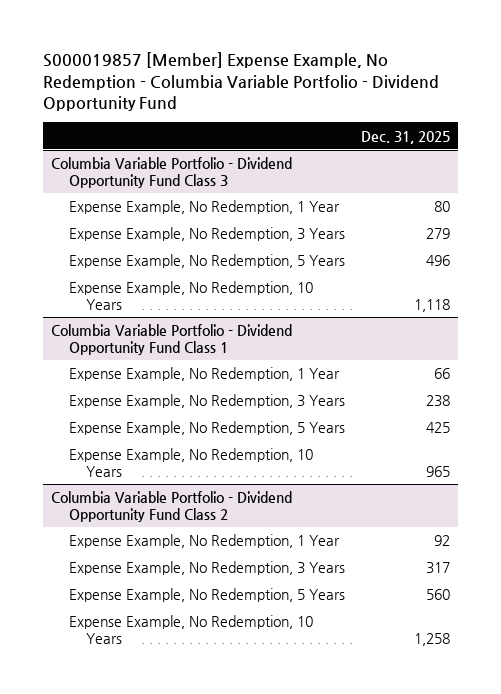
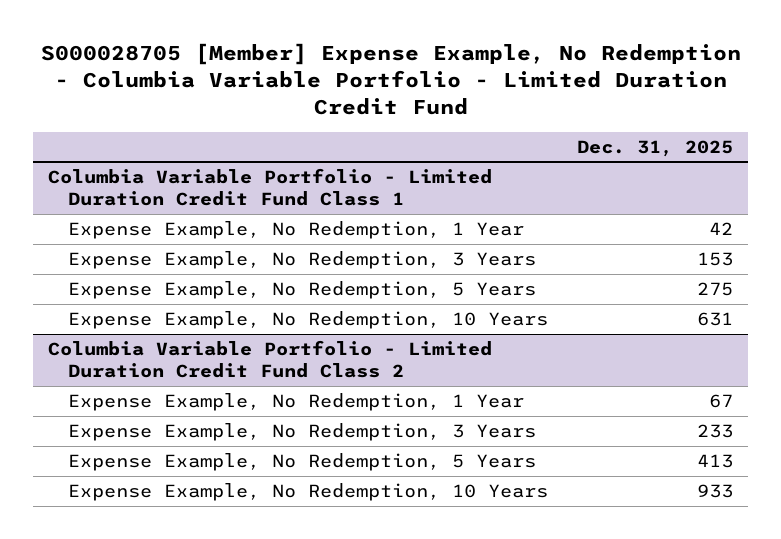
- S000019857 [Member] Expense Example, No Redemption - Columbia Variable Portfolio - Dividend Opportunity Fund
+ S000028705 [Member] Expense Example, No Redemption - Columbia Variable Portfolio - Limited Duration Credit Fund
- Columbia Variable Portfolio - Dividend Opportunity Fund Class 3
- Expense Example, No Redemption, 1 Year | 80
- Expense Example, No Redemption, 3 Years | 279
- Expense Example, No Redemption, 5 Years | 496
- Expense Example, No Redemption, 10 Years | 1,118
- Columbia Variable Portfolio - Dividend Opportunity Fund Class 1
- Expense Example, No Redemption, 1 Year | 66
- Expense Example, No Redemption, 3 Years | 238
- Expense Example, No Redemption, 5 Years | 425
- Expense Example, No Redemption, 10 Years | 965
- Columbia Variable Portfolio - Dividend Opportunity Fund Class 2
- Expense Example, No Redemption, 1 Year | 92
- Expense Example, No Redemption, 3 Years | 317
- Expense Example, No Redemption, 5 Years | 560
- Expense Example, No Redemption, 10 Years | 1,258
+ Columbia Variable Portfolio - Limited Duration Credit Fund Class 1
+ Expense Example, No Redemption, 1 Year | 42
+ Expense Example, No Redemption, 3 Years | 153
+ Expense Example, No Redemption, 5 Years | 275
+ Expense Example, No Redemption, 10 Years | 631
+ Columbia Variable Portfolio - Limited Duration Credit Fund Class 2
+ Expense Example, No Redemption, 1 Year | 67
+ Expense Example, No Redemption, 3 Years | 233
+ Expense Example, No Redemption, 5 Years | 413
+ Expense Example, No Redemption, 10 Years | 933

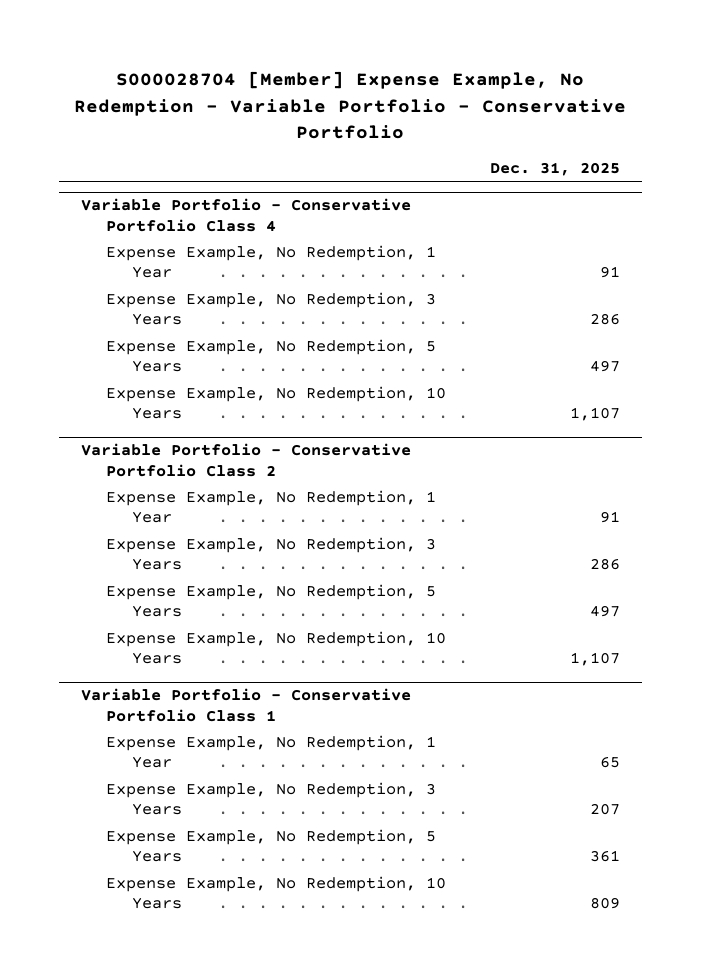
- S000028705 [Member] Expense Example, No Redemption - Columbia Variable Portfolio - Limited Duration Credit Fund
+ S000028704 [Member] Expense Example, No Redemption - Variable Portfolio - Conservative Portfolio
- Columbia Variable Portfolio - Limited Duration Credit Fund Class 1
- Expense Example, No Redemption, 1 Year | 42
- Expense Example, No Redemption, 3 Years | 153
- Expense Example, No Redemption, 5 Years | 275
- Expense Example, No Redemption, 10 Years | 631
- Columbia Variable Portfolio - Limited Duration Credit Fund Class 2
- Expense Example, No Redemption, 1 Year | 67
- Expense Example, No Redemption, 3 Years | 233
- Expense Example, No Redemption, 5 Years | 413
- Expense Example, No Redemption, 10 Years | 933
+ Variable Portfolio - Conservative Portfolio Class 4
+ Expense Example, No Redemption, 1 Year | 91
+ Expense Example, No Redemption, 3 Years | 286
+ Expense Example, No Redemption, 5 Years | 497
+ Expense Example, No Redemption, 10 Years | 1,107
+ Variable Portfolio - Conservative Portfolio Class 2
+ Expense Example, No Redemption, 1 Year | 91
+ Expense Example, No Redemption, 3 Years | 286
+ Expense Example, No Redemption, 5 Years | 497
+ Expense Example, No Redemption, 10 Years | 1,107
+ Variable Portfolio - Conservative Portfolio Class 1
+ Expense Example, No Redemption, 1 Year | 65
+ Expense Example, No Redemption, 3 Years | 207
+ Expense Example, No Redemption, 5 Years | 361
+ Expense Example, No Redemption, 10 Years | 809

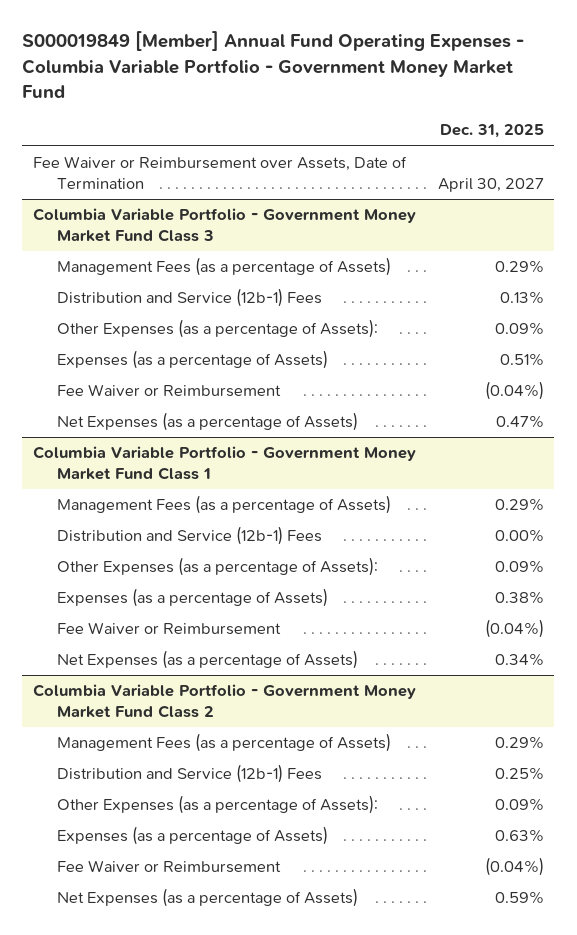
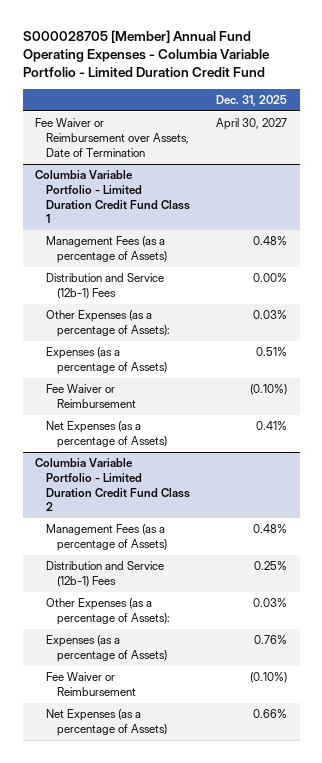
- S000019849 [Member] Annual Fund Operating Expenses - Columbia Variable Portfolio - Government Money Market Fund
+ S000028705 [Member] Annual Fund Operating Expenses - Columbia Variable Portfolio - Limited Duration Credit Fund
- Columbia Variable Portfolio - Government Money Market Fund Class 3
- Management Fees (as a percentage of Assets) | 0.29%
- Distribution and Service (12b-1) Fees | 0.13%
- Other Expenses (as a percentage of Assets): | 0.09%
- Expenses (as a percentage of Assets) | 0.51%
- Fee Waiver or Reimbursement | (0.04%)
- Net Expenses (as a percentage of Assets) | 0.47%
- Columbia Variable Portfolio - Government Money Market Fund Class 1
- Management Fees (as a percentage of Assets) | 0.29%
+ Columbia Variable Portfolio - Limited Duration Credit Fund Class 1
+ Management Fees (as a percentage of Assets) | 0.48%
- Other Expenses (as a percentage of Assets): | 0.09%
- Expenses (as a percentage of Assets) | 0.38%
- Fee Waiver or Reimbursement | (0.04%)
- Net Expenses (as a percentage of Assets) | 0.34%
- Columbia Variable Portfolio - Government Money Market Fund Class 2
- Management Fees (as a percentage of Assets) | 0.29%
+ Other Expenses (as a percentage of Assets): | 0.03%
+ Expenses (as a percentage of Assets) | 0.51%
+ Fee Waiver or Reimbursement | (0.10%)
+ Net Expenses (as a percentage of Assets) | 0.41%
+ Columbia Variable Portfolio - Limited Duration Credit Fund Class 2
+ Management Fees (as a percentage of Assets) | 0.48%
- Other Expenses (as a percentage of Assets): | 0.09%
- Expenses (as a percentage of Assets) | 0.63%
- Fee Waiver or Reimbursement | (0.04%)
- Net Expenses (as a percentage of Assets) | 0.59%
+ Other Expenses (as a percentage of Assets): | 0.03%
+ Expenses (as a percentage of Assets) | 0.76%
+ Fee Waiver or Reimbursement | (0.10%)
+ Net Expenses (as a percentage of Assets) | 0.66%

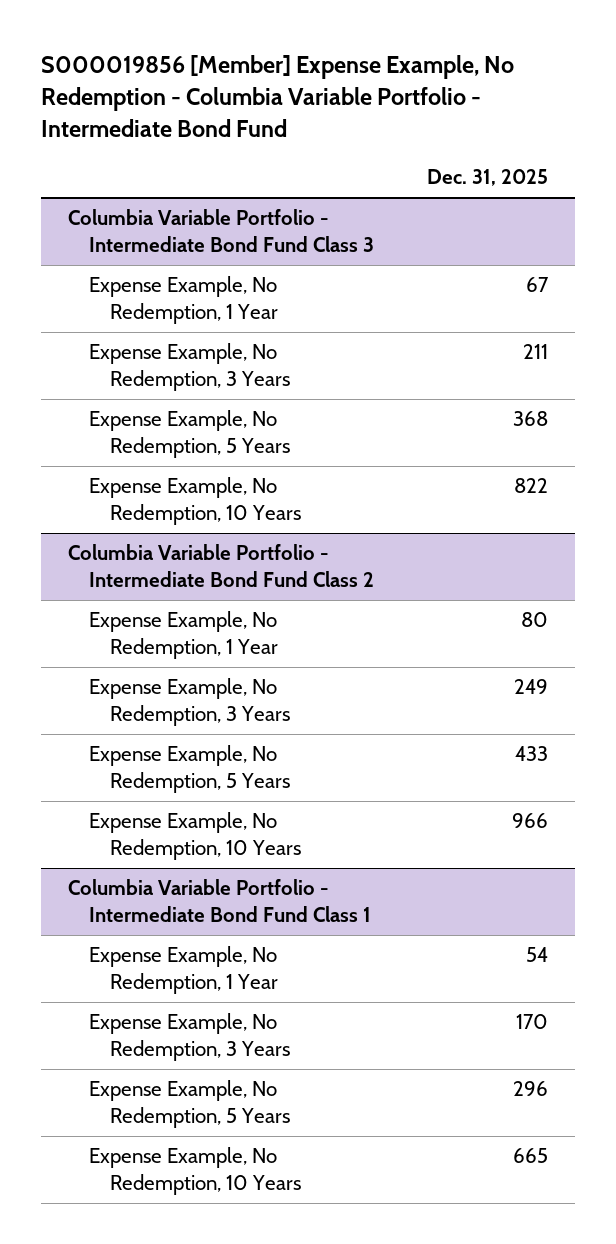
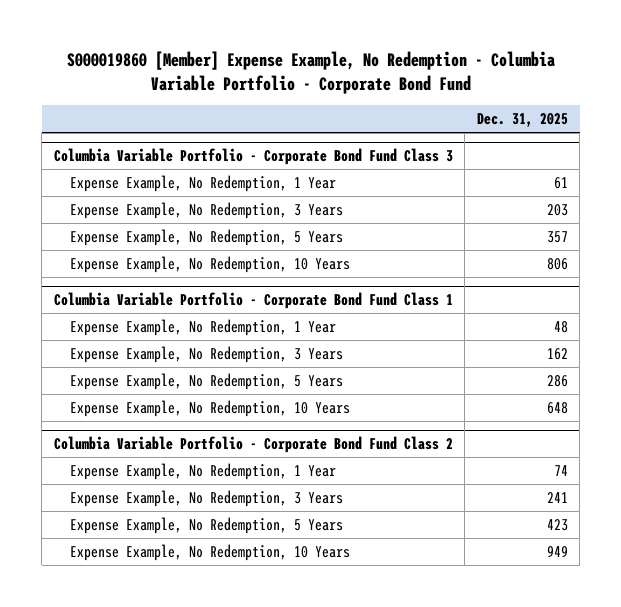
- S000019856 [Member] Expense Example, No Redemption - Columbia Variable Portfolio - Intermediate Bond Fund
+ S000019860 [Member] Expense Example, No Redemption - Columbia Variable Portfolio - Corporate Bond Fund
- Columbia Variable Portfolio - Intermediate Bond Fund Class 3
- Expense Example, No Redemption, 1 Year | 67
- Expense Example, No Redemption, 3 Years | 211
- Expense Example, No Redemption, 5 Years | 368
- Expense Example, No Redemption, 10 Years | 822
- Columbia Variable Portfolio - Intermediate Bond Fund Class 2
- Expense Example, No Redemption, 1 Year | 80
- Expense Example, No Redemption, 3 Years | 249
- Expense Example, No Redemption, 5 Years | 433
- Expense Example, No Redemption, 10 Years | 966
- Columbia Variable Portfolio - Intermediate Bond Fund Class 1
- Expense Example, No Redemption, 1 Year | 54
- Expense Example, No Redemption, 3 Years | 170
- Expense Example, No Redemption, 5 Years | 296
- Expense Example, No Redemption, 10 Years | 665
+ Columbia Variable Portfolio - Corporate Bond Fund Class 3
+ Expense Example, No Redemption, 1 Year | 61
+ Expense Example, No Redemption, 3 Years | 203
+ Expense Example, No Redemption, 5 Years | 357
+ Expense Example, No Redemption, 10 Years | 806
+ Columbia Variable Portfolio - Corporate Bond Fund Class 1
+ Expense Example, No Redemption, 1 Year | 48
+ Expense Example, No Redemption, 3 Years | 162
+ Expense Example, No Redemption, 5 Years | 286
+ Expense Example, No Redemption, 10 Years | 648
+ Columbia Variable Portfolio - Corporate Bond Fund Class 2
+ Expense Example, No Redemption, 1 Year | 74
+ Expense Example, No Redemption, 3 Years | 241
+ Expense Example, No Redemption, 5 Years | 423
+ Expense Example, No Redemption, 10 Years | 949

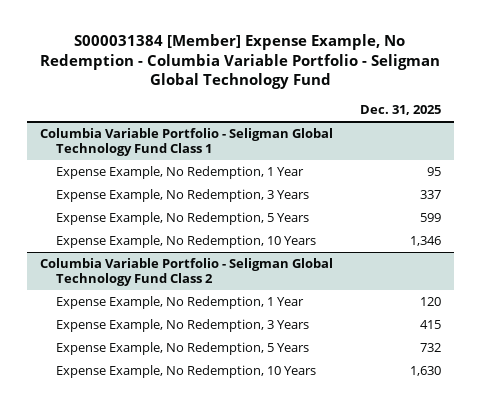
- S000019860 [Member] Expense Example, No Redemption - Columbia Variable Portfolio - Corporate Bond Fund
+ S000031384 [Member] Expense Example, No Redemption - Columbia Variable Portfolio - Seligman Global Technology Fund
- Columbia Variable Portfolio - Corporate Bond Fund Class 3
- Expense Example, No Redemption, 1 Year | 61
- Expense Example, No Redemption, 3 Years | 203
- Expense Example, No Redemption, 5 Years | 357
- Expense Example, No Redemption, 10 Years | 806
- Columbia Variable Portfolio - Corporate Bond Fund Class 1
- Expense Example, No Redemption, 1 Year | 48
- Expense Example, No Redemption, 3 Years | 162
- Expense Example, No Redemption, 5 Years | 286
- Expense Example, No Redemption, 10 Years | 648
- Columbia Variable Portfolio - Corporate Bond Fund Class 2
- Expense Example, No Redemption, 1 Year | 74
- Expense Example, No Redemption, 3 Years | 241
- Expense Example, No Redemption, 5 Years | 423
- Expense Example, No Redemption, 10 Years | 949
+ Columbia Variable Portfolio - Seligman Global Technology Fund Class 1
+ Expense Example, No Redemption, 1 Year | 95
+ Expense Example, No Redemption, 3 Years | 337
+ Expense Example, No Redemption, 5 Years | 599
+ Expense Example, No Redemption, 10 Years | 1,346
+ Columbia Variable Portfolio - Seligman Global Technology Fund Class 2
+ Expense Example, No Redemption, 1 Year | 120
+ Expense Example, No Redemption, 3 Years | 415
+ Expense Example, No Redemption, 5 Years | 732
+ Expense Example, No Redemption, 10 Years | 1,630

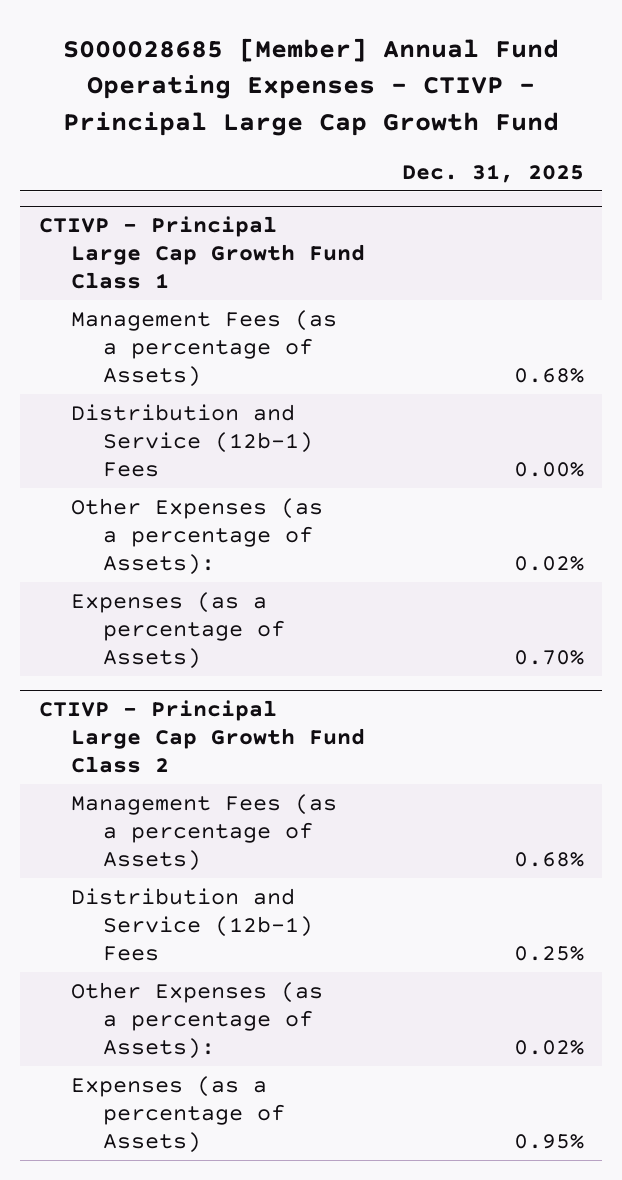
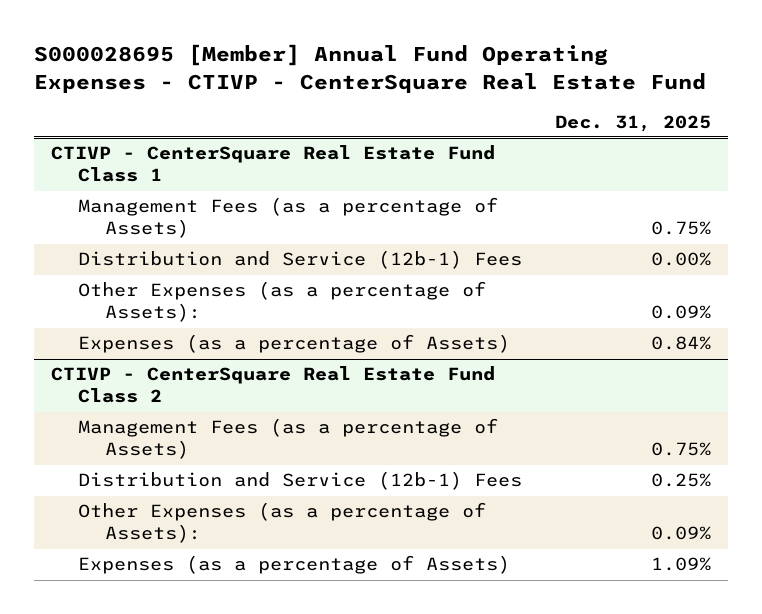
- S000028685 [Member] Annual Fund Operating Expenses - CTIVP - Principal Large Cap Growth Fund
+ S000028695 [Member] Annual Fund Operating Expenses - CTIVP - CenterSquare Real Estate Fund
- CTIVP - Principal Large Cap Growth Fund Class 1
- Management Fees (as a percentage of Assets) | 0.68%
+ CTIVP - CenterSquare Real Estate Fund Class 1
+ Management Fees (as a percentage of Assets) | 0.75%
- Other Expenses (as a percentage of Assets): | 0.02%
- Expenses (as a percentage of Assets) | 0.70%
- CTIVP - Principal Large Cap Growth Fund Class 2
- Management Fees (as a percentage of Assets) | 0.68%
+ Other Expenses (as a percentage of Assets): | 0.09%
+ Expenses (as a percentage of Assets) | 0.84%
+ CTIVP - CenterSquare Real Estate Fund Class 2
+ Management Fees (as a percentage of Assets) | 0.75%
- Other Expenses (as a percentage of Assets): | 0.02%
- Expenses (as a percentage of Assets) | 0.95%
+ Other Expenses (as a percentage of Assets): | 0.09%
+ Expenses (as a percentage of Assets) | 1.09%

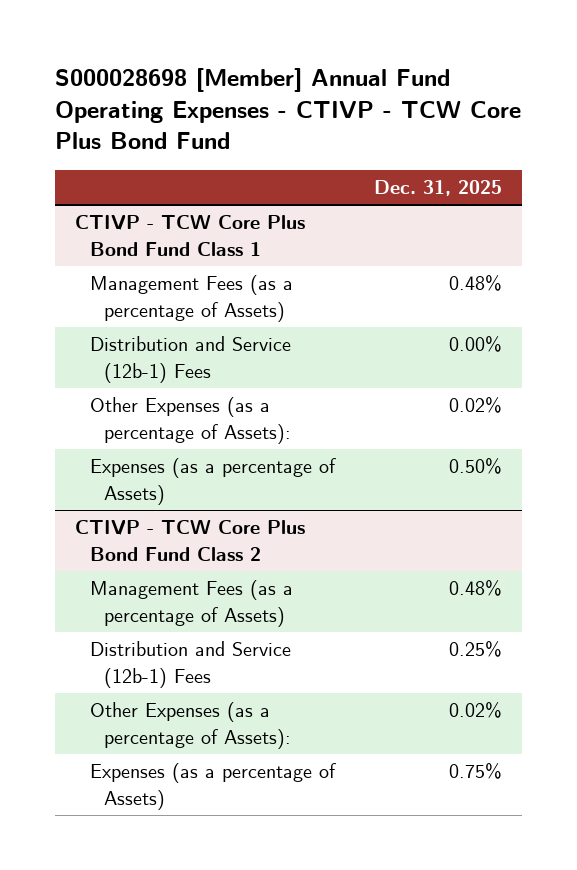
- S000028695 [Member] Annual Fund Operating Expenses - CTIVP - CenterSquare Real Estate Fund
+ S000028698 [Member] Annual Fund Operating Expenses - CTIVP - TCW Core Plus Bond Fund
- CTIVP - CenterSquare Real Estate Fund Class 1
- Management Fees (as a percentage of Assets) | 0.75%
+ CTIVP - TCW Core Plus Bond Fund Class 1
+ Management Fees (as a percentage of Assets) | 0.48%
- Other Expenses (as a percentage of Assets): | 0.09%
- Expenses (as a percentage of Assets) | 0.84%
- CTIVP - CenterSquare Real Estate Fund Class 2
- Management Fees (as a percentage of Assets) | 0.75%
+ Other Expenses (as a percentage of Assets): | 0.02%
+ Expenses (as a percentage of Assets) | 0.50%
+ CTIVP - TCW Core Plus Bond Fund Class 2
+ Management Fees (as a percentage of Assets) | 0.48%
- Other Expenses (as a percentage of Assets): | 0.09%
- Expenses (as a percentage of Assets) | 1.09%
+ Other Expenses (as a percentage of Assets): | 0.02%
+ Expenses (as a percentage of Assets) | 0.75%

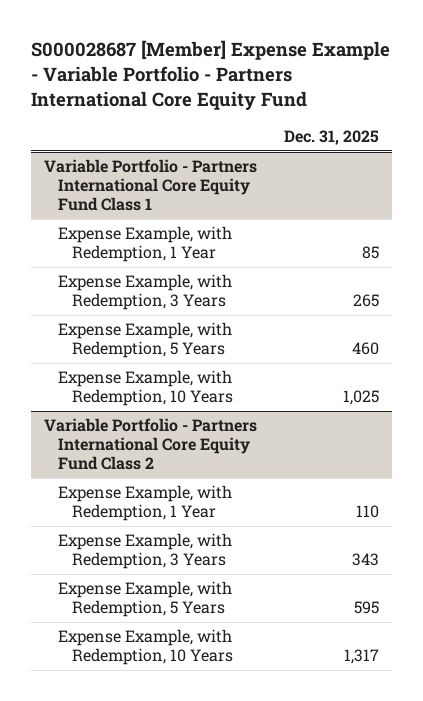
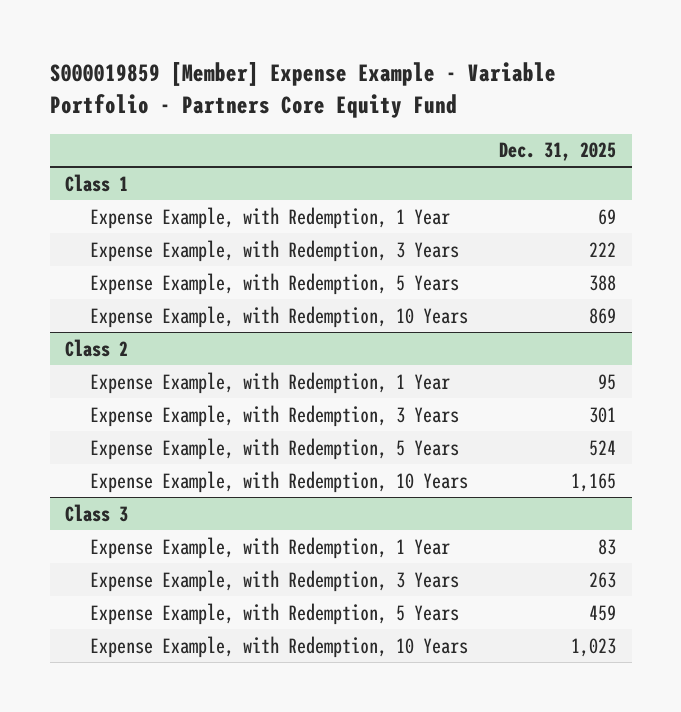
- S000028687 [Member] Expense Example - Variable Portfolio - Partners International Core Equity Fund
+ S000019859 [Member] Expense Example - Variable Portfolio - Partners Core Equity Fund
- Variable Portfolio - Partners International Core Equity Fund Class 1
- Expense Example, with Redemption, 1 Year | 85
- Expense Example, with Redemption, 3 Years | 265
- Expense Example, with Redemption, 5 Years | 460
- Expense Example, with Redemption, 10 Years | 1,025
- Variable Portfolio - Partners International Core Equity Fund Class 2
- Expense Example, with Redemption, 1 Year | 110
- Expense Example, with Redemption, 3 Years | 343
- Expense Example, with Redemption, 5 Years | 595
- Expense Example, with Redemption, 10 Years | 1,317
+ Class 1
+ Expense Example, with Redemption, 1 Year | 69
+ Expense Example, with Redemption, 3 Years | 222
+ Expense Example, with Redemption, 5 Years | 388
+ Expense Example, with Redemption, 10 Years | 869
+ Class 2
+ Expense Example, with Redemption, 1 Year | 95
+ Expense Example, with Redemption, 3 Years | 301
+ Expense Example, with Redemption, 5 Years | 524
+ Expense Example, with Redemption, 10 Years | 1,165
+ Class 3
+ Expense Example, with Redemption, 1 Year | 83
+ Expense Example, with Redemption, 3 Years | 263
+ Expense Example, with Redemption, 5 Years | 459
+ Expense Example, with Redemption, 10 Years | 1,023

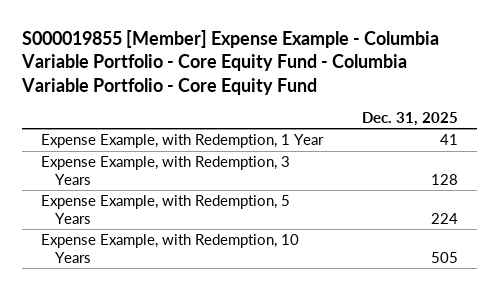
- S000019859 [Member] Expense Example - Variable Portfolio - Partners Core Equity Fund
+ S000019855 [Member] Expense Example - Columbia Variable Portfolio - Core Equity Fund - Columbia Variable Portfolio - Core Equity Fund
- Class 1
- Expense Example, with Redemption, 1 Year | 69
- Expense Example, with Redemption, 3 Years | 222
- Expense Example, with Redemption, 5 Years | 388
- Expense Example, with Redemption, 10 Years | 869
- Class 2
- Expense Example, with Redemption, 1 Year | 95
- Expense Example, with Redemption, 3 Years | 301
- Expense Example, with Redemption, 5 Years | 524
- Expense Example, with Redemption, 10 Years | 1,165
- Class 3
- Expense Example, with Redemption, 1 Year | 83
- Expense Example, with Redemption, 3 Years | 263
- Expense Example, with Redemption, 5 Years | 459
- Expense Example, with Redemption, 10 Years | 1,023
+ Expense Example, with Redemption, 1 Year | 41
+ Expense Example, with Redemption, 3 Years | 128
+ Expense Example, with Redemption, 5 Years | 224
+ Expense Example, with Redemption, 10 Years | 505

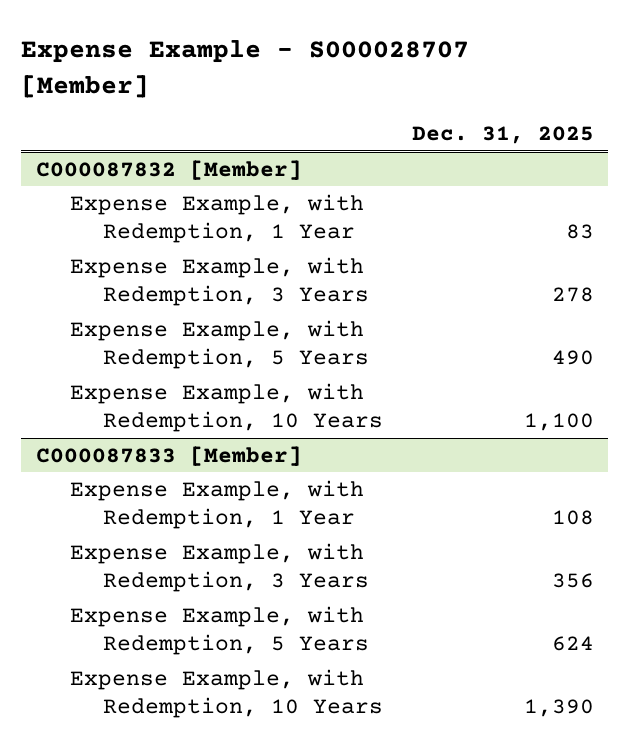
- S000019855 [Member] Expense Example - Columbia Variable Portfolio - Core Equity Fund - Columbia Variable Portfolio - Core Equity Fund
+ Expense Example - S000028707 [Member]
- Expense Example, with Redemption, 1 Year | 41
- Expense Example, with Redemption, 3 Years | 128
- Expense Example, with Redemption, 5 Years | 224
- Expense Example, with Redemption, 10 Years | 505
+ C000087832 [Member]
+ Expense Example, with Redemption, 1 Year | 83
+ Expense Example, with Redemption, 3 Years | 278
+ Expense Example, with Redemption, 5 Years | 490
+ Expense Example, with Redemption, 10 Years | 1,100
+ C000087833 [Member]
+ Expense Example, with Redemption, 1 Year | 108
+ Expense Example, with Redemption, 3 Years | 356
+ Expense Example, with Redemption, 5 Years | 624
+ Expense Example, with Redemption, 10 Years | 1,390

